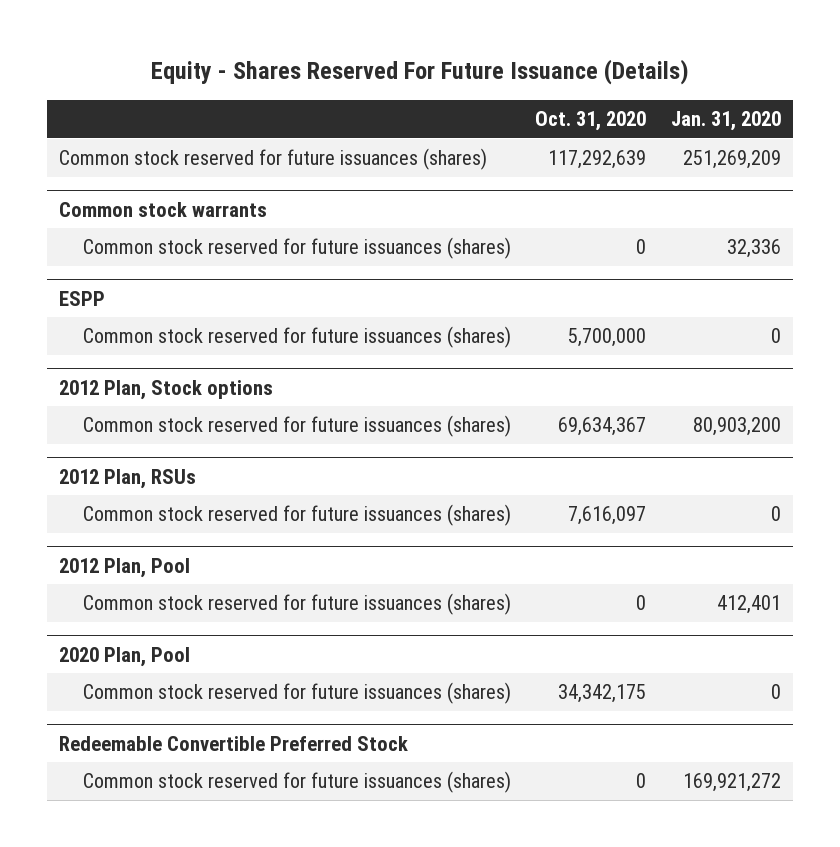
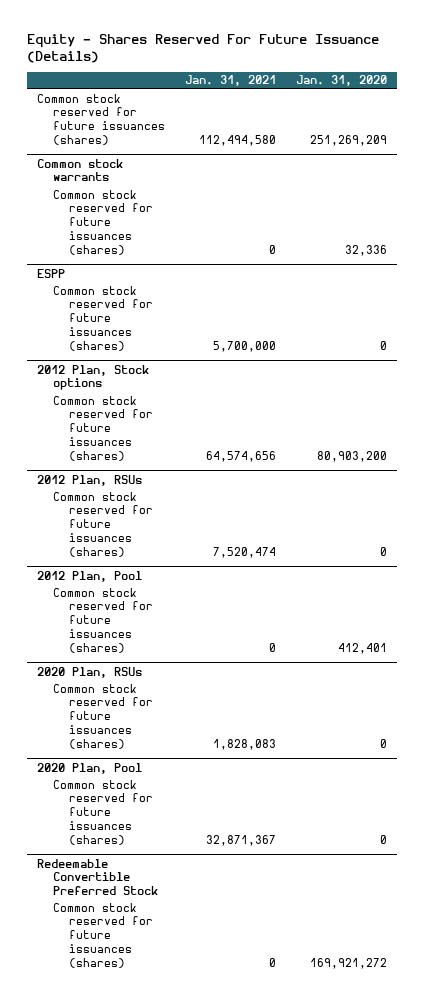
- | Oct. 31, 2020 | Jan. 31, 2020
+ | Jan. 31, 2021 | Jan. 31, 2020
+ 2020 Plan, RSUs
+ Common stock reserved for future issuances (shares) | 1,828,083 | 0

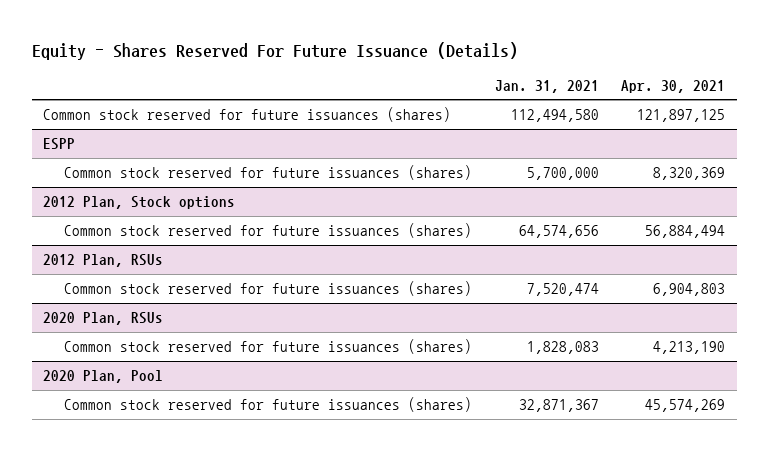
- | Jan. 31, 2021 | Jan. 31, 2020
+ | Jan. 31, 2021 | Apr. 30, 2021
- Common stock warrants
- Common stock reserved for future issuances (shares) | 0 | 32,336
- 2012 Plan, Pool
- Common stock reserved for future issuances (shares) | 0 | 412,401
- Redeemable Convertible Preferred Stock
- Common stock reserved for future issuances (shares) | 0 | 169,921,272

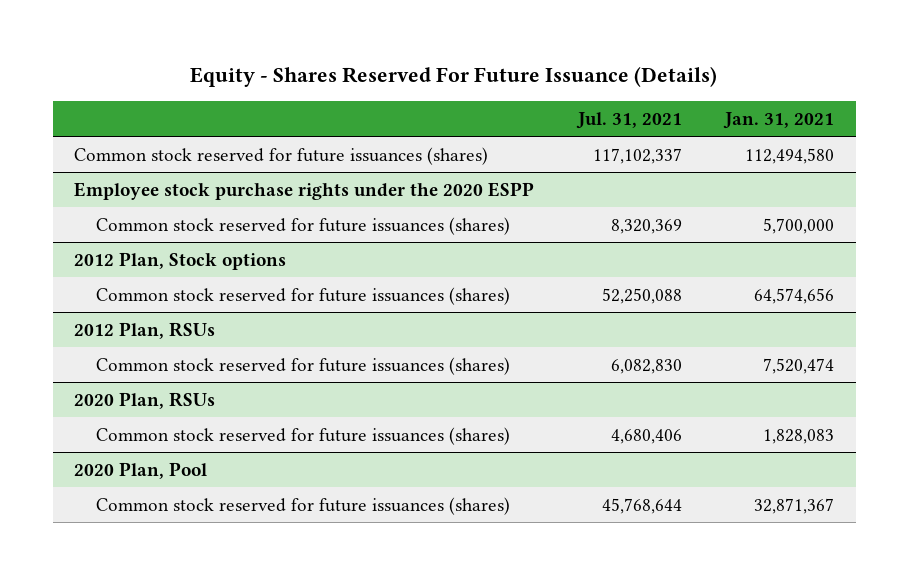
- | Jan. 31, 2021 | Apr. 30, 2021
+ | Jul. 31, 2021 | Jan. 31, 2021
- ESPP
+ Employee stock purchase rights under the 2020 ESPP

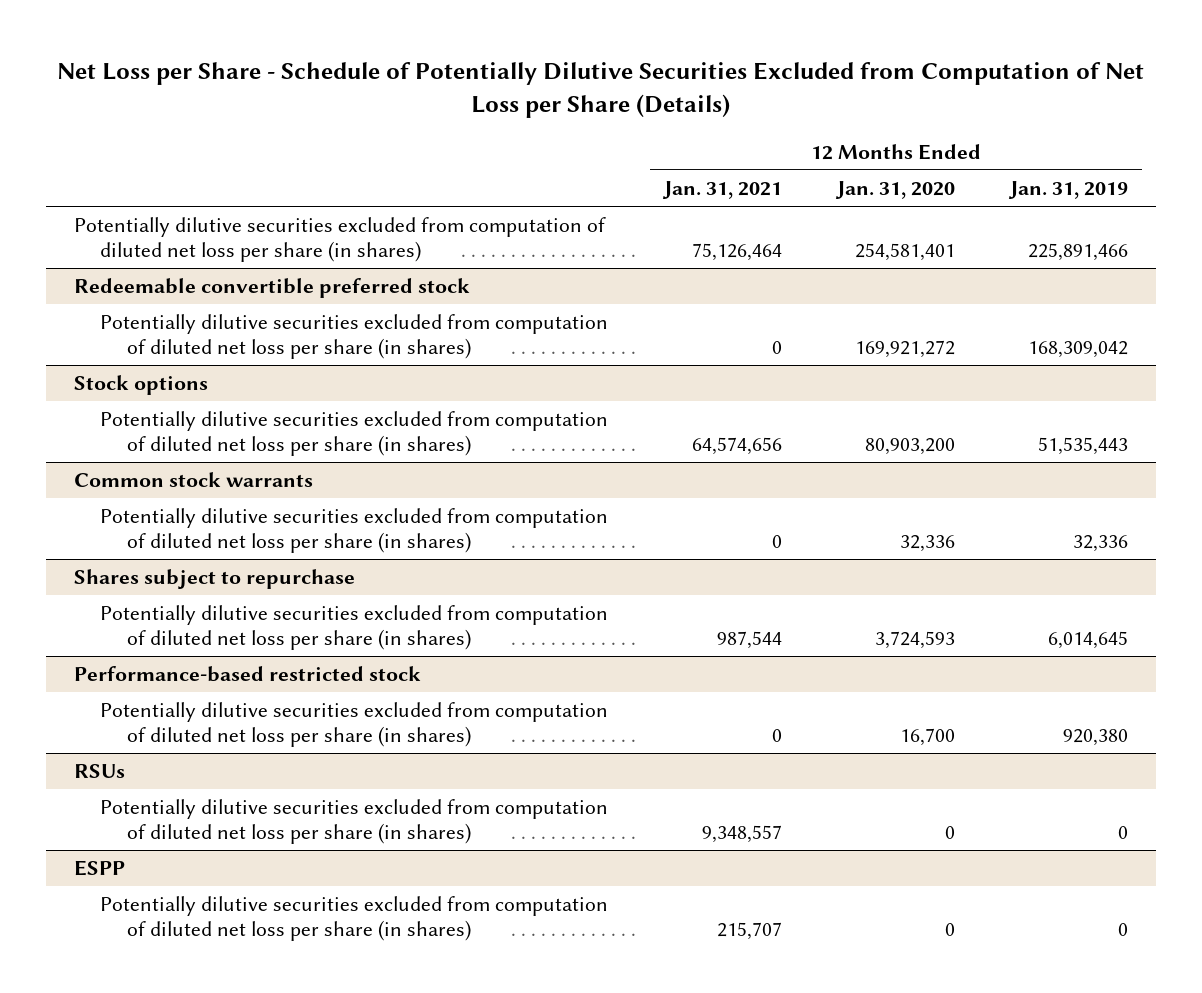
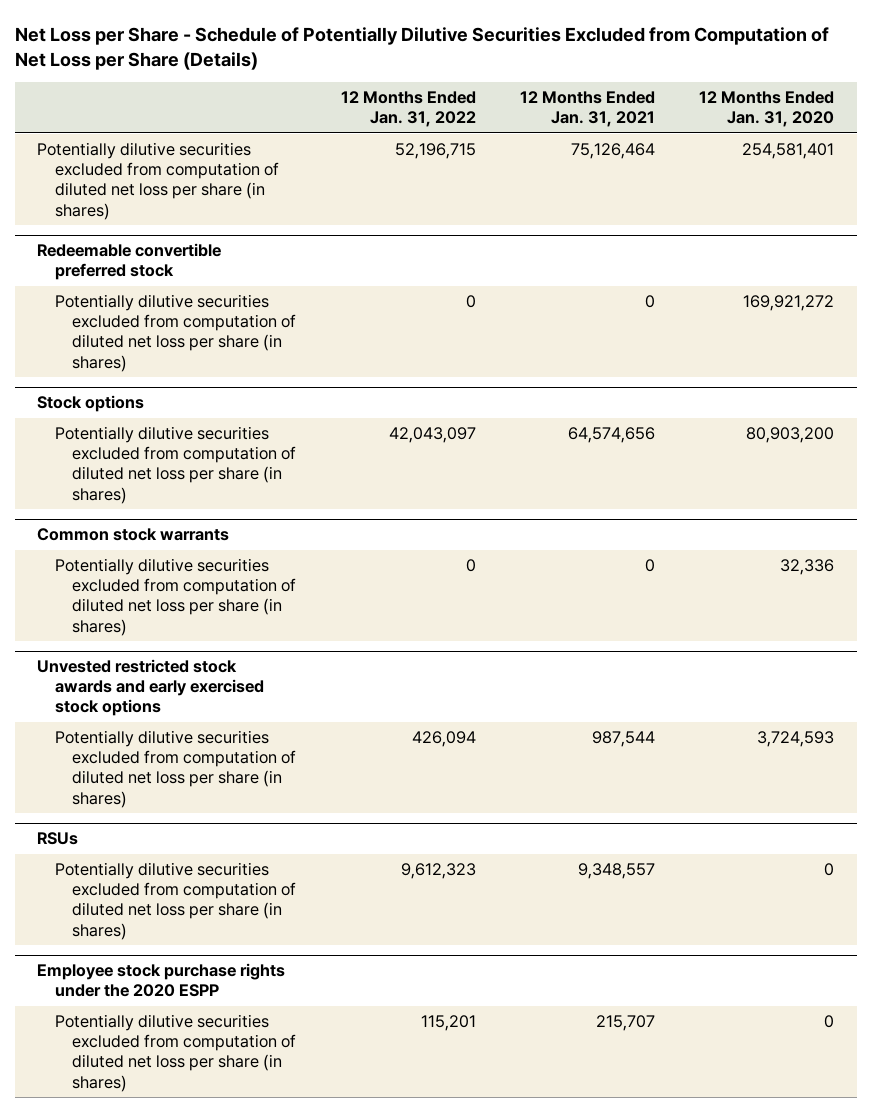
- | 12 Months Ended Jan. 31, 2021 | 12 Months Ended Jan. 31, 2020 | 12 Months Ended Jan. 31, 2019
+ | 12 Months Ended Jan. 31, 2022 | 12 Months Ended Jan. 31, 2021 | 12 Months Ended Jan. 31, 2020
- Shares subject to repurchase
+ Unvested restricted stock awards and early exercised stock options
- Performance-based restricted stock
- Potentially dilutive securities excluded from computation of diluted net loss per share (in shares) | 0 | 16,700 | 920,380
- ESPP
+ Employee stock purchase rights under the 2020 ESPP

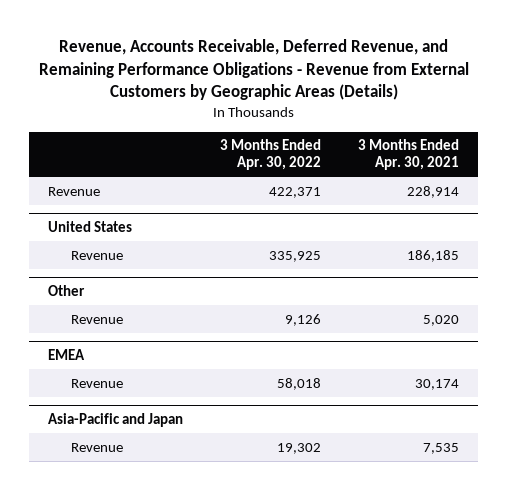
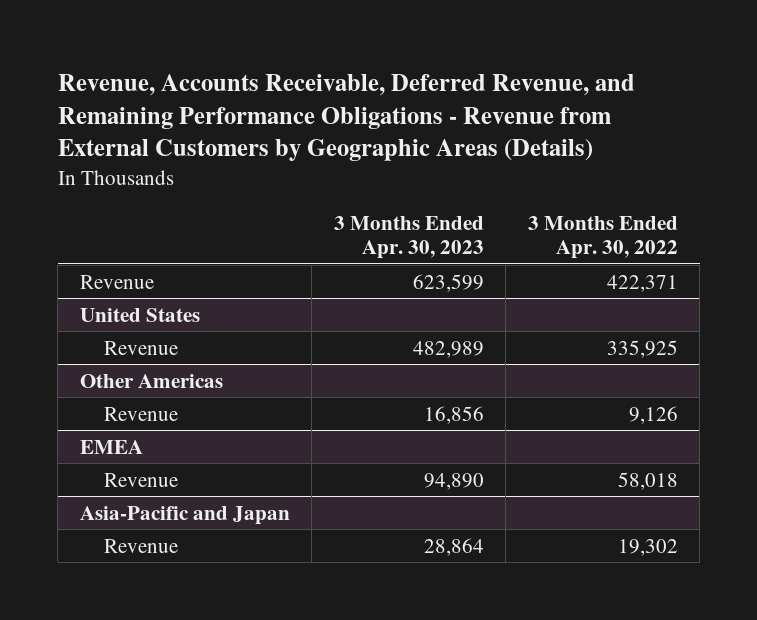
- | 3 Months Ended Apr. 30, 2022 | 3 Months Ended Apr. 30, 2021
+ | 3 Months Ended Apr. 30, 2023 | 3 Months Ended Apr. 30, 2022
- Other
+ Other Americas

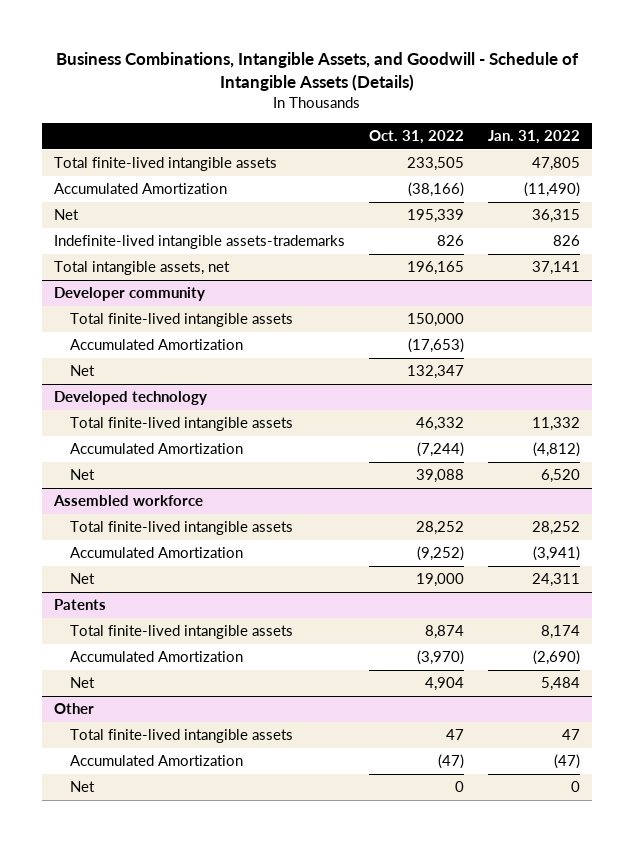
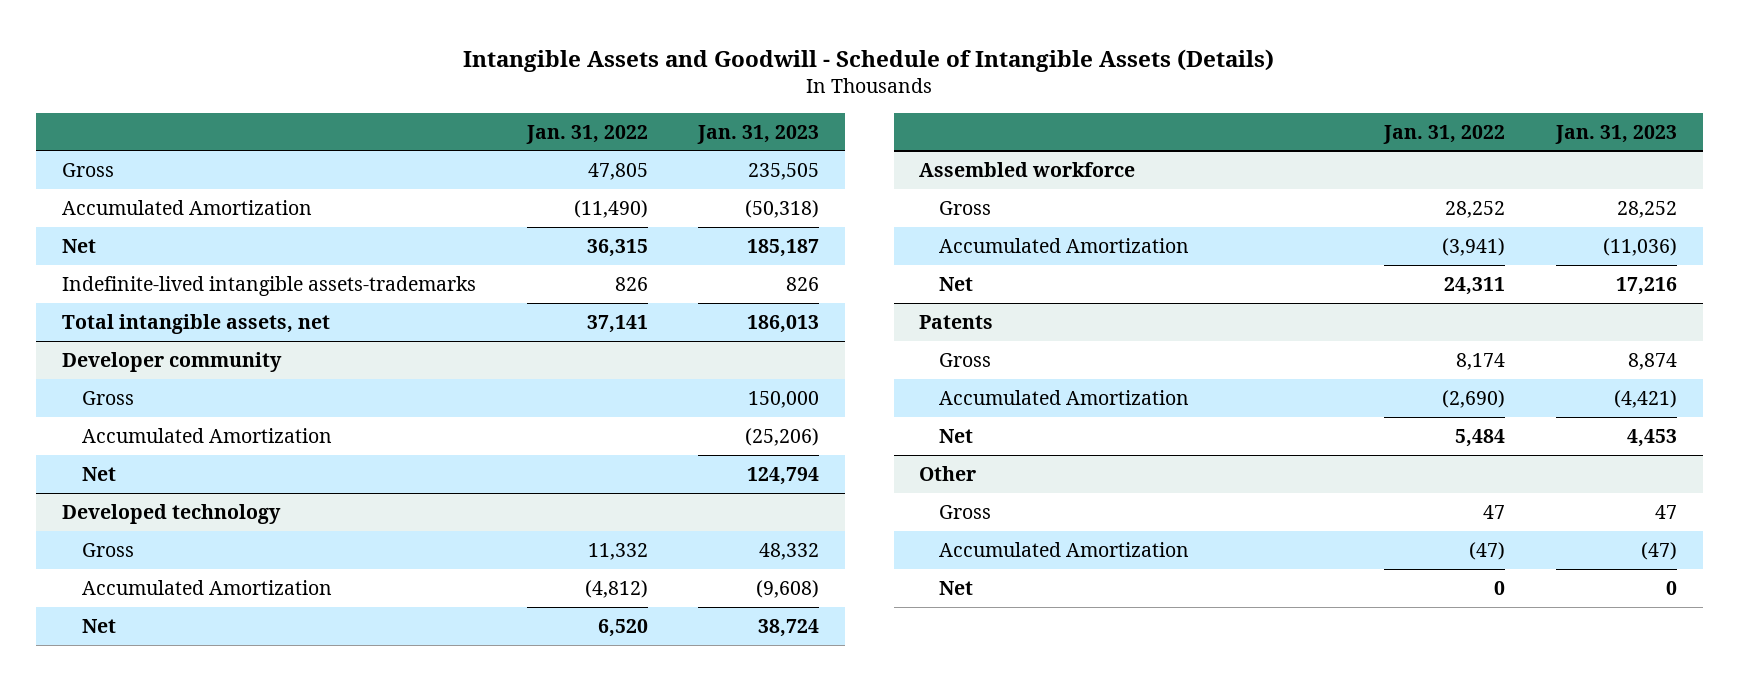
- Business Combinations, Intangible Assets, and Goodwill - Schedule of Intangible Assets (Details)
+ Intangible Assets and Goodwill - Schedule of Intangible Assets (Details)
- | Oct. 31, 2022 | Jan. 31, 2022
+ | Jan. 31, 2022 | Jan. 31, 2023
- Total finite-lived intangible assets | 233,505 | 47,805
+ Gross | 47,805 | 235,505
@ Developer community
- Total finite-lived intangible assets | 150,000 |
+ Gross | | 150,000
@ Developed technology
- Total finite-lived intangible assets | 46,332 | 11,332
+ Gross | 11,332 | 48,332
@ Assembled workforce
- Total finite-lived intangible assets | 28,252 | 28,252
+ Gross | 28,252 | 28,252
@ Patents
- Total finite-lived intangible assets | 8,874 | 8,174
+ Gross | 8,174 | 8,874
@ Other
- Total finite-lived intangible assets | 47 | 47
+ Gross | 47 | 47

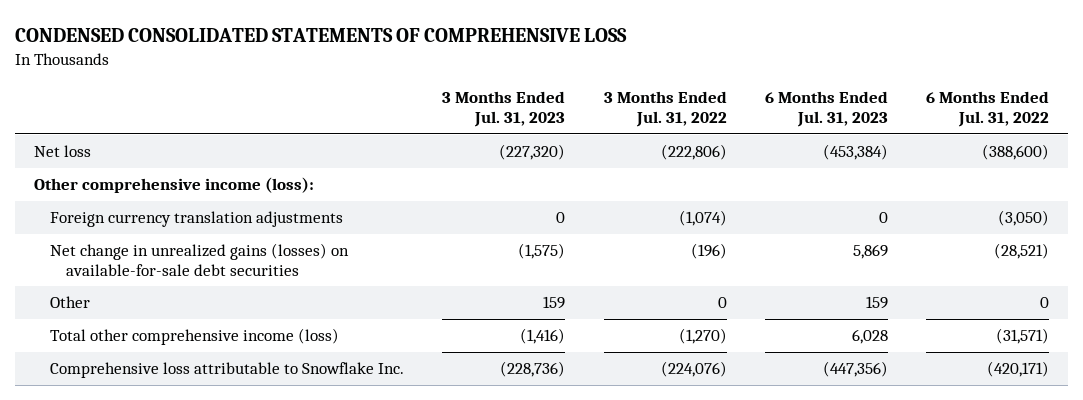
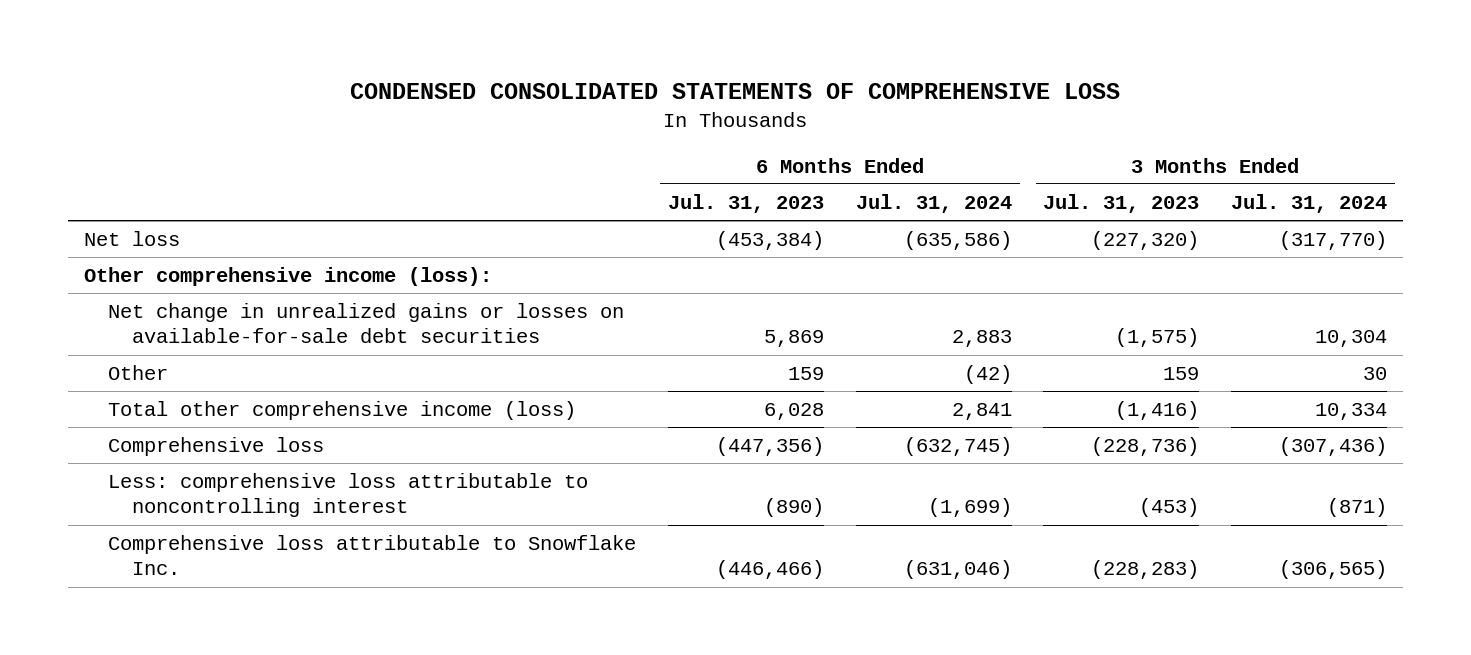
- | 3 Months Ended Jul. 31, 2023 | 3 Months Ended Jul. 31, 2022 | 6 Months Ended Jul. 31, 2023 | 6 Months Ended Jul. 31, 2022
+ | 6 Months Ended Jul. 31, 2023 | 6 Months Ended Jul. 31, 2024 | 3 Months Ended Jul. 31, 2023 | 3 Months Ended Jul. 31, 2024
- Foreign currency translation adjustments | 0 | (1,074) | 0 | (3,050)
- Net change in unrealized gains (losses) on available-for-sale debt securities | (1,575) | (196) | 5,869 | (28,521)
+ Net change in unrealized gains or losses on available-for-sale debt securities | 5,869 | 2,883 | (1,575) | 10,304
- Comprehensive loss attributable to Snowflake Inc. | (228,736) | (224,076) | (447,356) | (420,171)
+ Comprehensive loss | (447,356) | (632,745) | (228,736) | (307,436)
+ Less: comprehensive loss attributable to noncontrolling interest | (890) | (1,699) | (453) | (871)
+ Comprehensive loss attributable to Snowflake Inc. | (446,466) | (631,046) | (228,283) | (306,565)

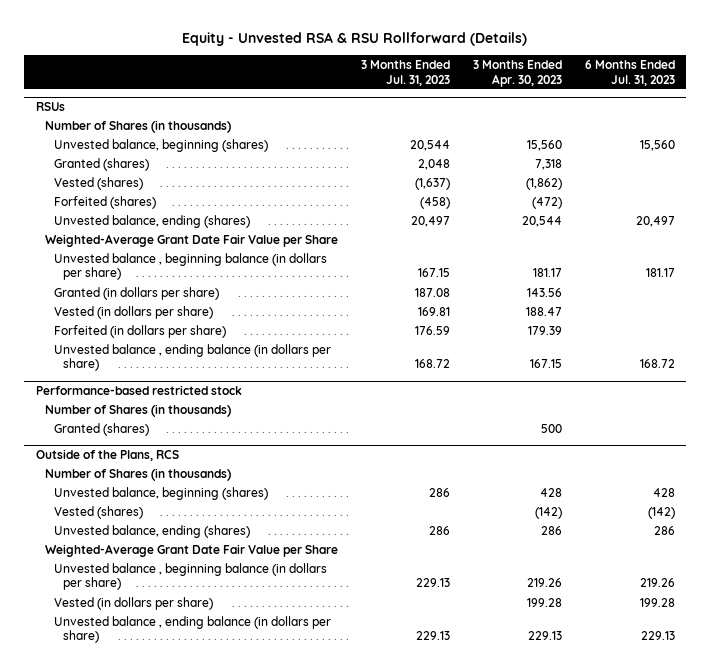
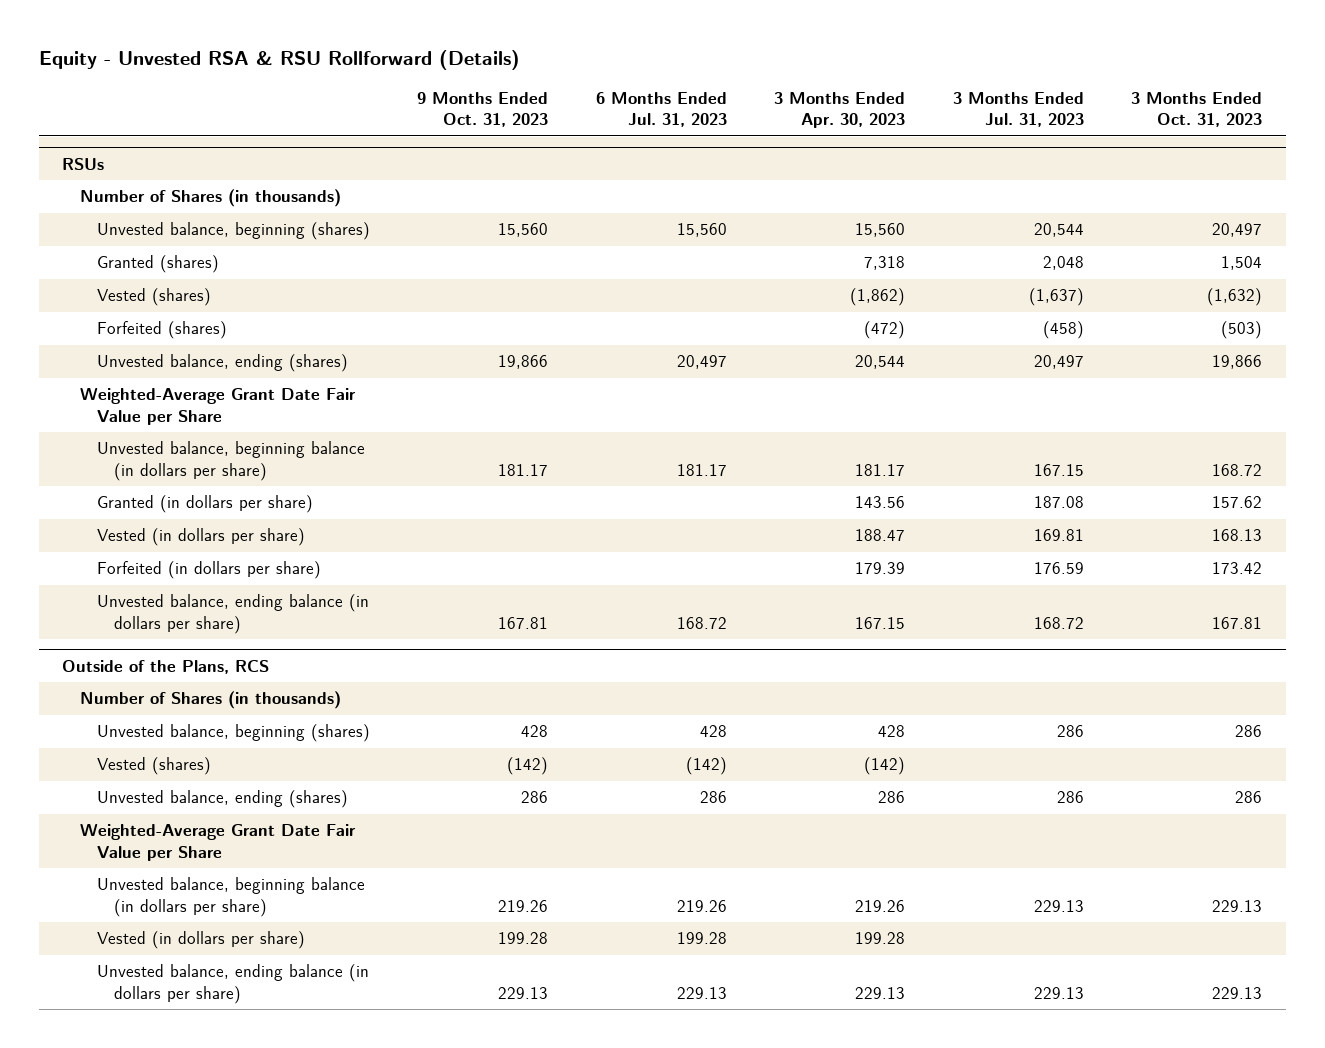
- | 3 Months Ended Jul. 31, 2023 | 3 Months Ended Apr. 30, 2023 | 6 Months Ended Jul. 31, 2023
+ | 9 Months Ended Oct. 31, 2023 | 6 Months Ended Jul. 31, 2023 | 3 Months Ended Apr. 30, 2023 | 3 Months Ended Jul. 31, 2023 | 3 Months Ended Oct. 31, 2023
@ RSUs
- Unvested balance , beginning balance (in dollars per share) | 167.15 | 181.17 | 181.17
+ Unvested balance, beginning balance (in dollars per share) | 181.17 | 181.17 | 181.17 | 167.15 | 168.72
- Unvested balance , ending balance (in dollars per share) | 168.72 | 167.15 | 168.72
- Performance-based restricted stock
- Number of Shares (in thousands)
- Granted (shares) | | 500 |
@ RSUs
+ Unvested balance, ending balance (in dollars per share) | 167.81 | 168.72 | 167.15 | 168.72 | 167.81
@ Outside of the Plans, RCS
- Unvested balance , beginning balance (in dollars per share) | 229.13 | 219.26 | 219.26
+ Unvested balance, beginning balance (in dollars per share) | 219.26 | 219.26 | 219.26 | 229.13 | 229.13
- Unvested balance , ending balance (in dollars per share) | 229.13 | 229.13 | 229.13
+ Unvested balance, ending balance (in dollars per share) | 229.13 | 229.13 | 229.13 | 229.13 | 229.13

